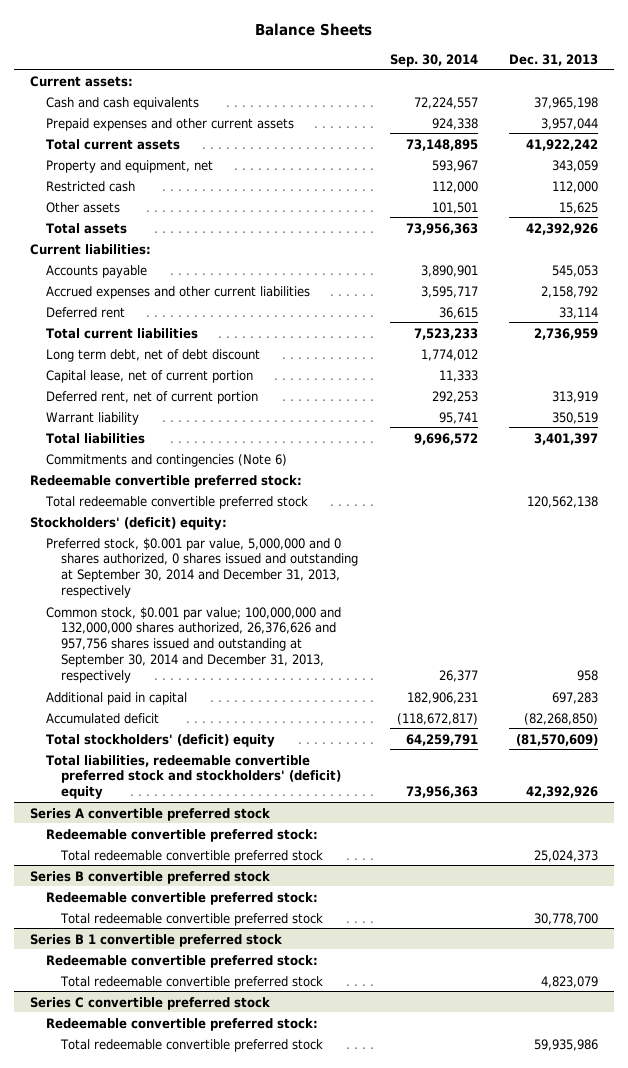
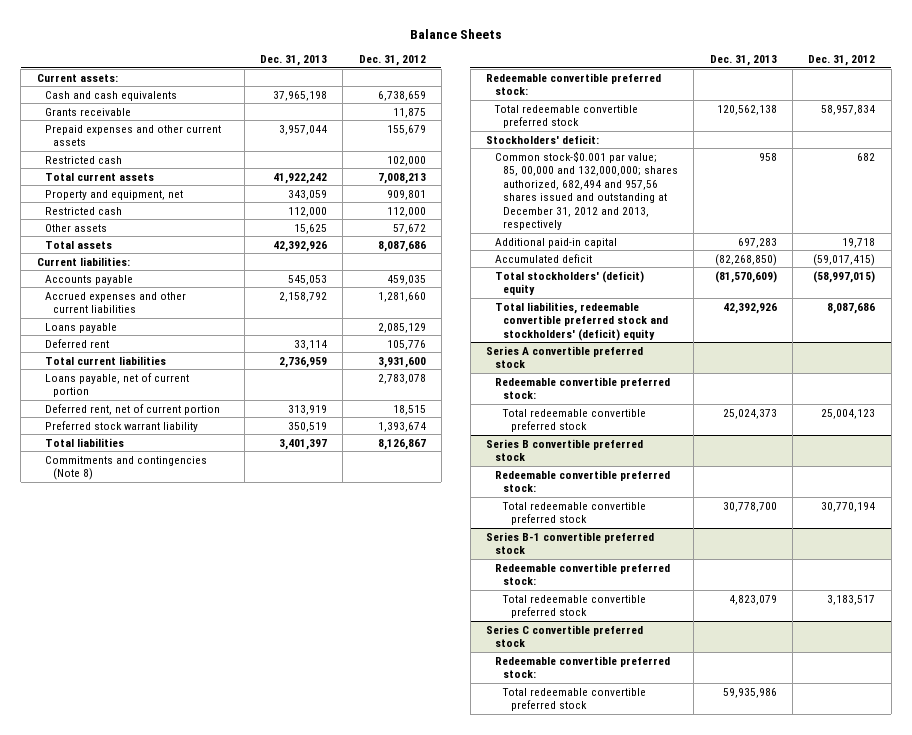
- | Sep. 30, 2014 | Dec. 31, 2013
+ | Dec. 31, 2013 | Dec. 31, 2012
+ Grants receivable | | 11,875
+ Restricted cash | | 102,000
+ Loans payable | | 2,085,129
- Long term debt, net of debt discount | 1,774,012 |
- Capital lease, net of current portion | 11,333 |
+ Loans payable, net of current portion | | 2,783,078
- Warrant liability | 95,741 | 350,519
+ Preferred stock warrant liability | 350,519 | 1,393,674
- Commitments and contingencies (Note 6)
+ Commitments and contingencies (Note 8)
- Stockholders' (deficit) equity:
- Preferred stock, $0.001 par value, 5,000,000 and 0 shares authorized, 0 shares issued and outstanding at September 30, 2014 and December 31, 2013, respectively
- Common stock, $0.001 par value; 100,000,000 and 132,000,000 shares authorized, 26,376,626 and 957,756 shares issued and outstanding at September 30, 2014 and December 31, 2013, respectively | 26,377 | 958
- Additional paid in capital | 182,906,231 | 697,283
+ Stockholders' deficit:
+ Common stock-$0.001 par value; 85, 00,000 and 132,000,000; shares authorized, 682,494 and 957,56 shares issued and outstanding at December 31, 2012 and 2013, respectively | 958 | 682
+ Additional paid-in capital | 697,283 | 19,718
- Series B 1 convertible preferred stock
+ Series B-1 convertible preferred stock

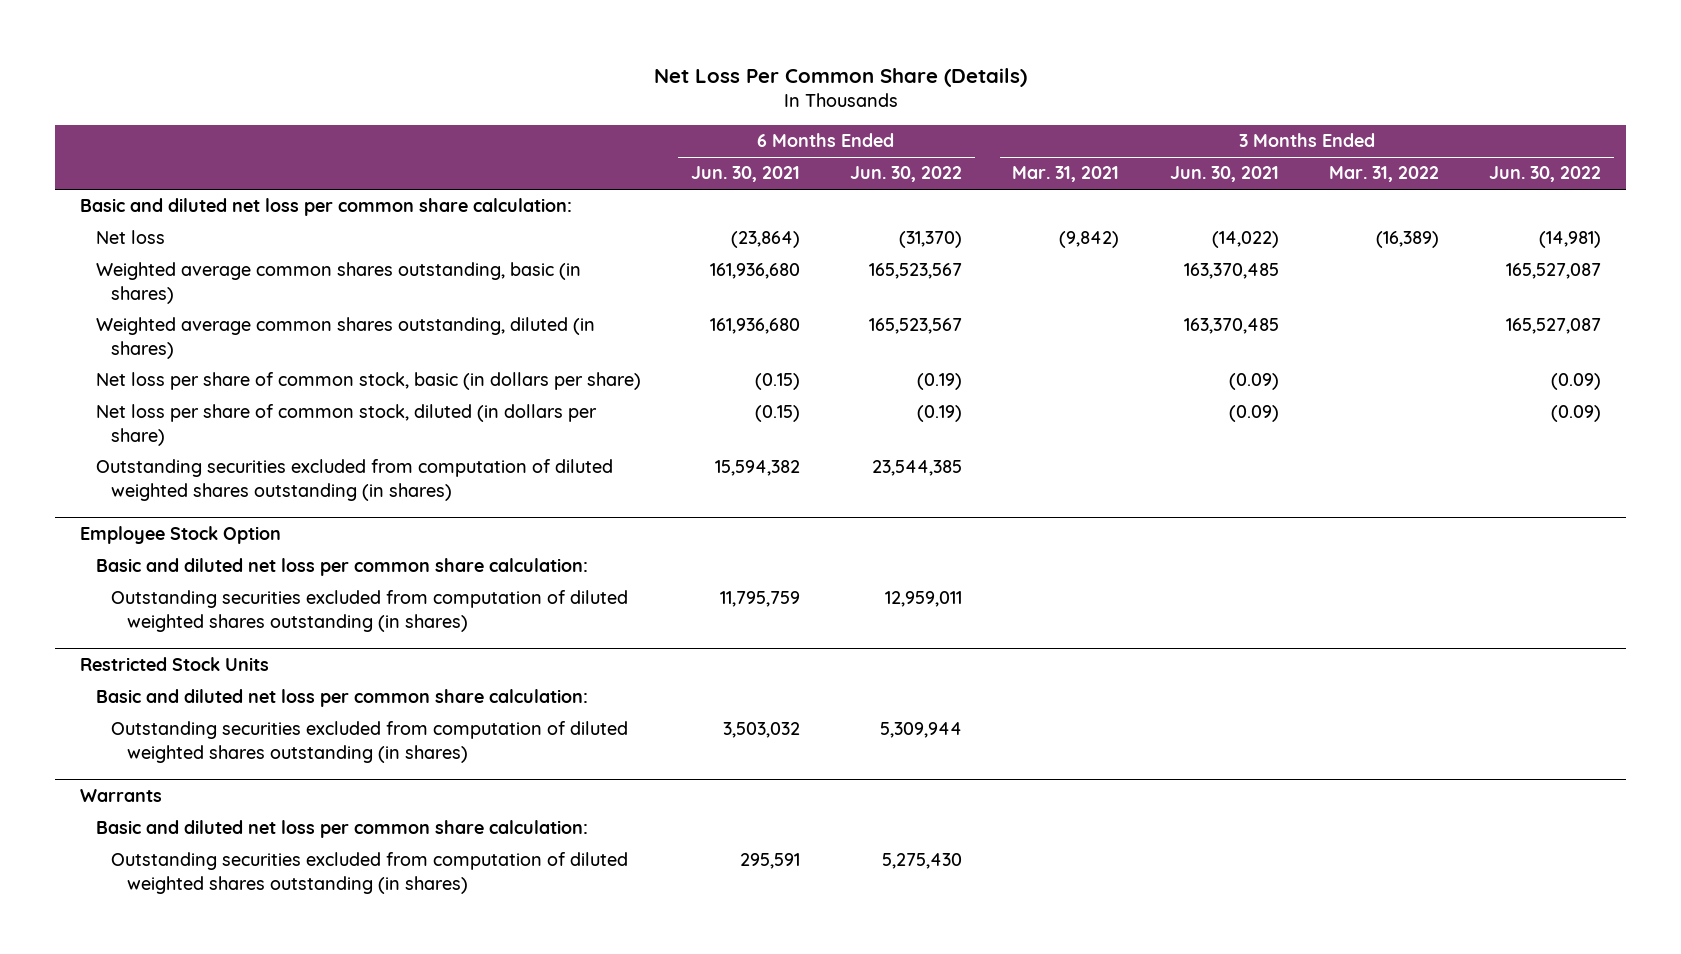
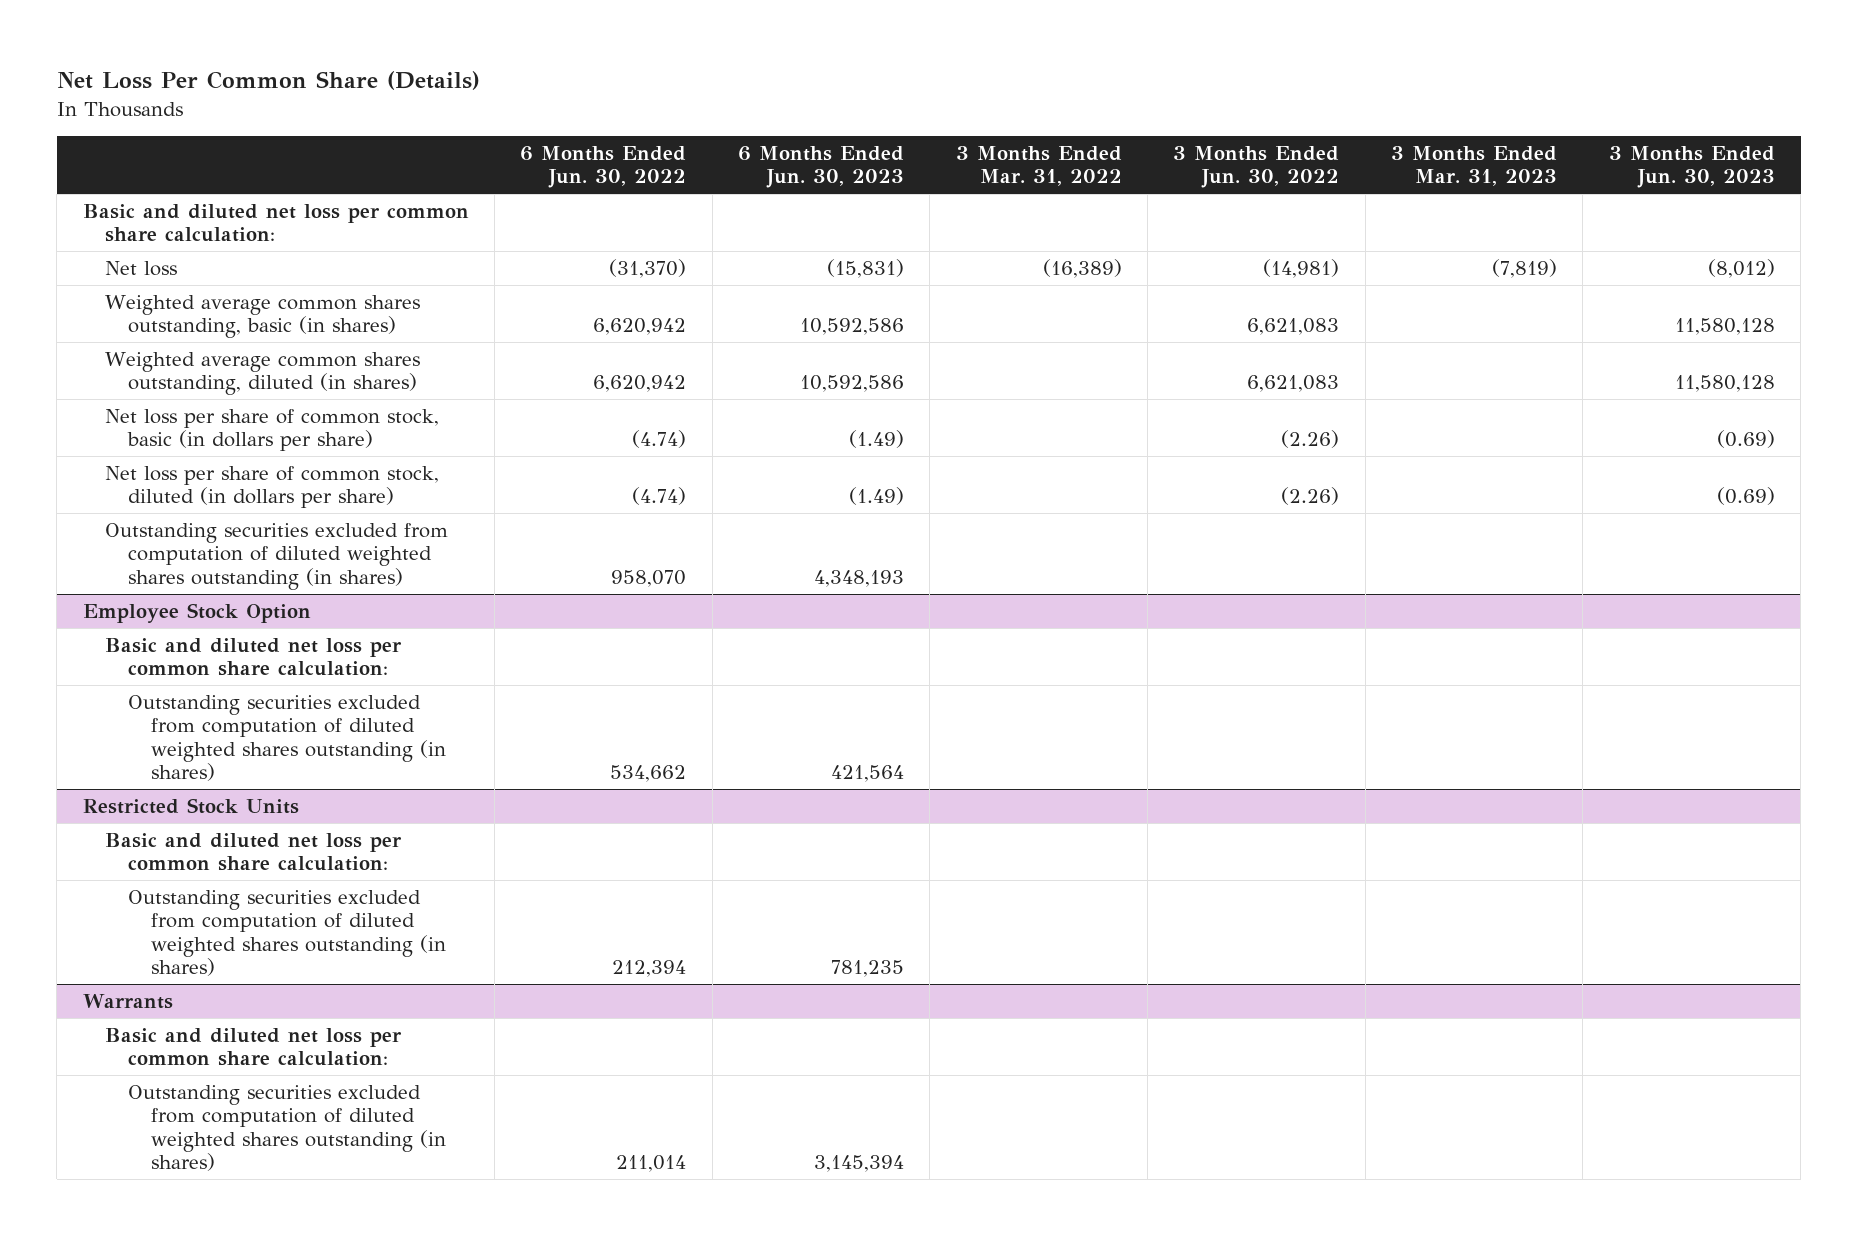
- | 6 Months Ended Jun. 30, 2021 | 6 Months Ended Jun. 30, 2022 | 3 Months Ended Mar. 31, 2021 | 3 Months Ended Jun. 30, 2021 | 3 Months Ended Mar. 31, 2022 | 3 Months Ended Jun. 30, 2022
+ | 6 Months Ended Jun. 30, 2022 | 6 Months Ended Jun. 30, 2023 | 3 Months Ended Mar. 31, 2022 | 3 Months Ended Jun. 30, 2022 | 3 Months Ended Mar. 31, 2023 | 3 Months Ended Jun. 30, 2023
- Weighted average common shares outstanding, basic (in shares) | 161,936,680 | 165,523,567 | | 163,370,485 | | 165,527,087
- Weighted average common shares outstanding, diluted (in shares) | 161,936,680 | 165,523,567 | | 163,370,485 | | 165,527,087
- Net loss per share of common stock, basic (in dollars per share) | (0.15) | (0.19) | | (0.09) | | (0.09)
- Net loss per share of common stock, diluted (in dollars per share) | (0.15) | (0.19) | | (0.09) | | (0.09)
- Outstanding securities excluded from computation of diluted weighted shares outstanding (in shares) | 15,594,382 | 23,544,385 | | | |
+ Weighted average common shares outstanding, basic (in shares) | 6,620,942 | 10,592,586 | | 6,621,083 | | 11,580,128
+ Weighted average common shares outstanding, diluted (in shares) | 6,620,942 | 10,592,586 | | 6,621,083 | | 11,580,128
+ Net loss per share of common stock, basic (in dollars per share) | (4.74) | (1.49) | | (2.26) | | (0.69)
+ Net loss per share of common stock, diluted (in dollars per share) | (4.74) | (1.49) | | (2.26) | | (0.69)
+ Outstanding securities excluded from computation of diluted weighted shares outstanding (in shares) | 958,070 | 4,348,193 | | | |
@ Employee Stock Option
- Outstanding securities excluded from computation of diluted weighted shares outstanding (in shares) | 11,795,759 | 12,959,011 | | | |
+ Outstanding securities excluded from computation of diluted weighted shares outstanding (in shares) | 534,662 | 421,564 | | | |
@ Restricted Stock Units
- Outstanding securities excluded from computation of diluted weighted shares outstanding (in shares) | 3,503,032 | 5,309,944 | | | |
+ Outstanding securities excluded from computation of diluted weighted shares outstanding (in shares) | 212,394 | 781,235 | | | |
@ Warrants
- Outstanding securities excluded from computation of diluted weighted shares outstanding (in shares) | 295,591 | 5,275,430 | | | |
+ Outstanding securities excluded from computation of diluted weighted shares outstanding (in shares) | 211,014 | 3,145,394 | | | |

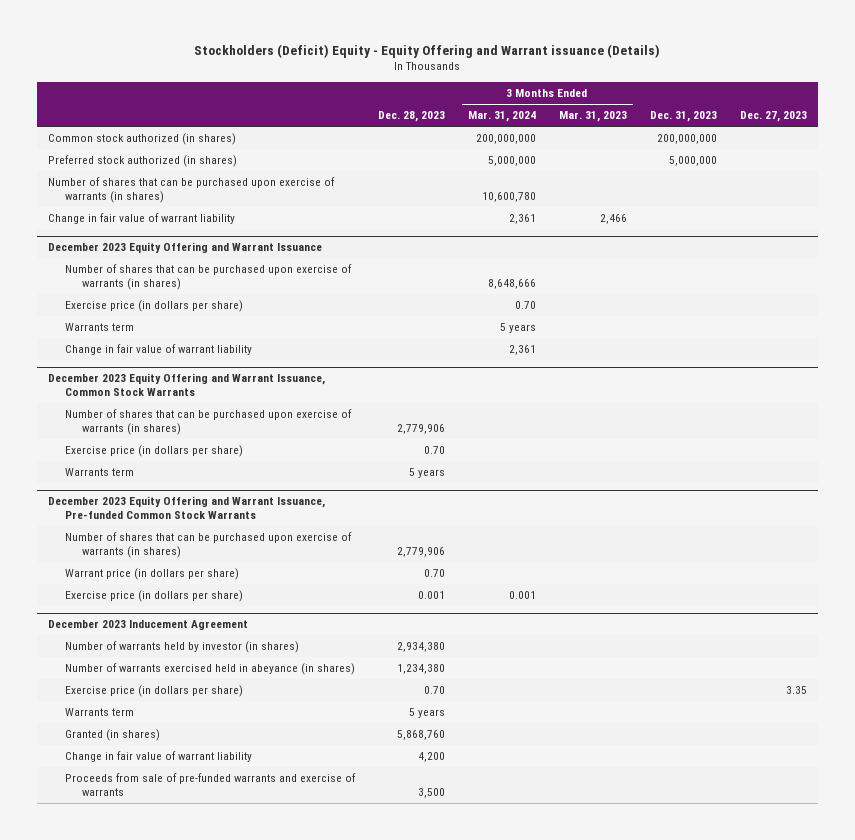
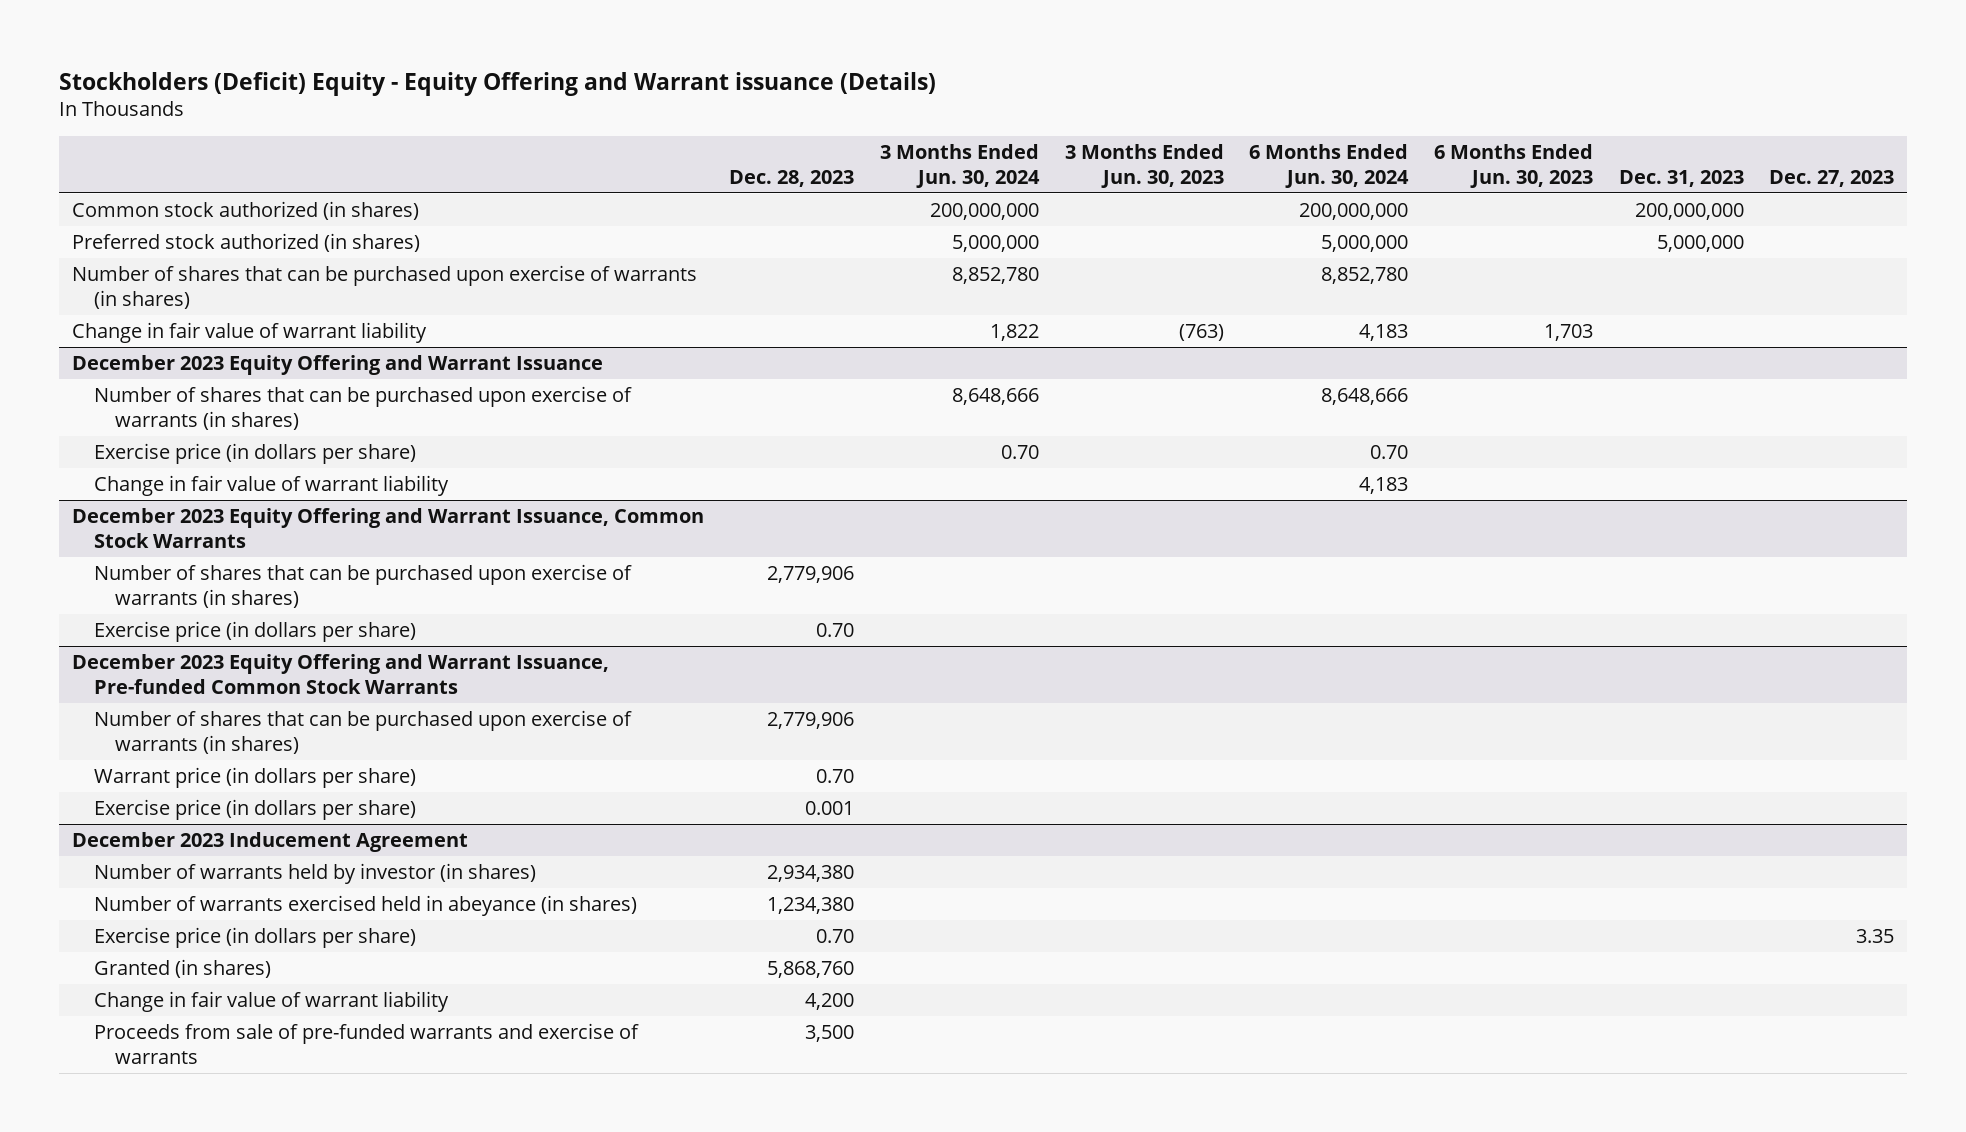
- | Dec. 28, 2023 | 3 Months Ended Mar. 31, 2024 | 3 Months Ended Mar. 31, 2023 | Dec. 31, 2023 | Dec. 27, 2023
+ | Dec. 28, 2023 | 3 Months Ended Jun. 30, 2024 | 3 Months Ended Jun. 30, 2023 | 6 Months Ended Jun. 30, 2024 | 6 Months Ended Jun. 30, 2023 | Dec. 31, 2023 | Dec. 27, 2023
@ December 2023 Equity Offering and Warrant Issuance
- Warrants term | | 5 years | | |
@ December 2023 Equity Offering and Warrant Issuance, Common Stock Warrants
- Warrants term | 5 years | | | |
@ December 2023 Inducement Agreement
- Warrants term | 5 years | | | |

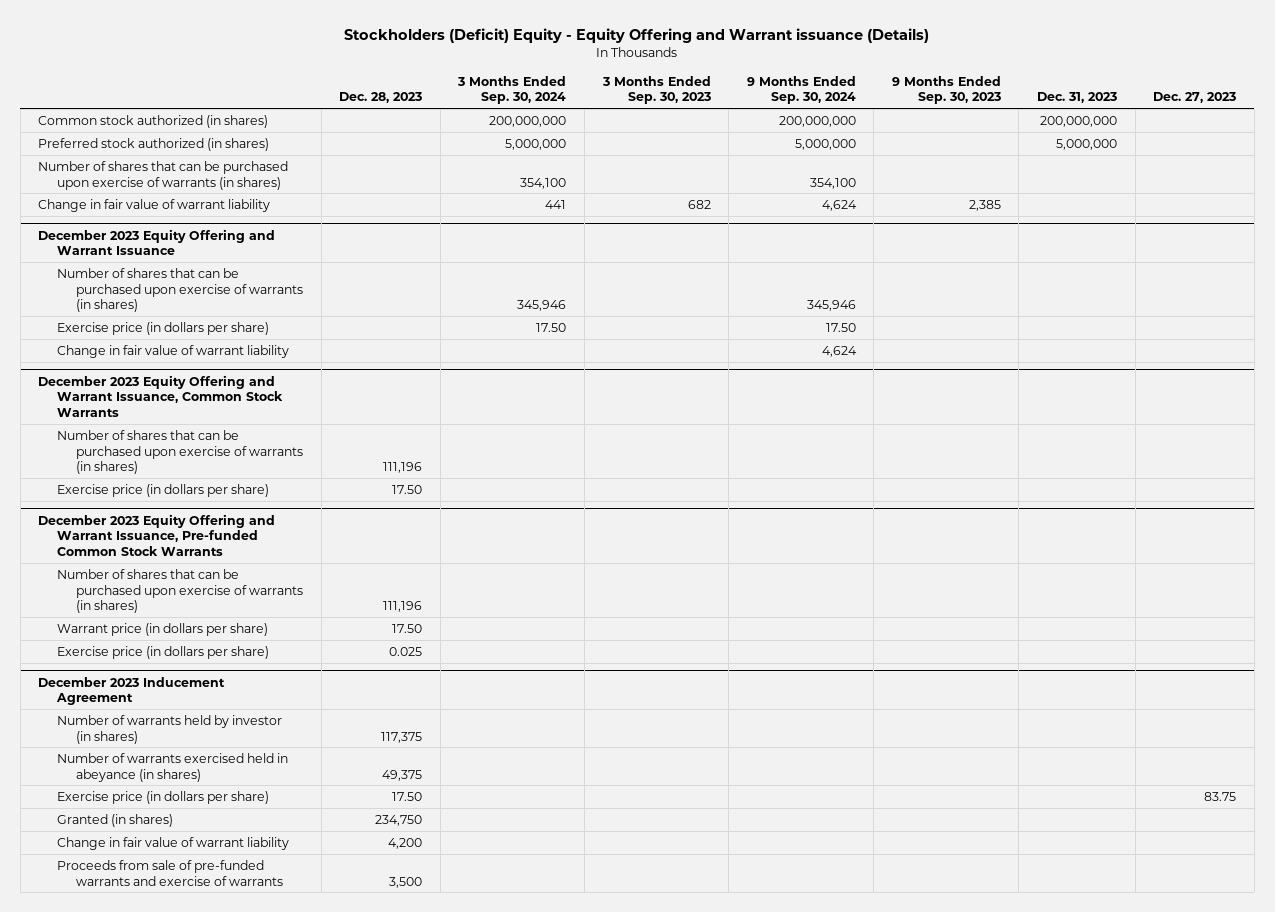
- | Dec. 28, 2023 | 3 Months Ended Jun. 30, 2024 | 3 Months Ended Jun. 30, 2023 | 6 Months Ended Jun. 30, 2024 | 6 Months Ended Jun. 30, 2023 | Dec. 31, 2023 | Dec. 27, 2023
+ | Dec. 28, 2023 | 3 Months Ended Sep. 30, 2024 | 3 Months Ended Sep. 30, 2023 | 9 Months Ended Sep. 30, 2024 | 9 Months Ended Sep. 30, 2023 | Dec. 31, 2023 | Dec. 27, 2023
@ December 2023 Equity Offering and Warrant Issuance, Common Stock Warrants
- Number of shares that can be purchased upon exercise of warrants (in shares) | 2,779,906 | | | | | |
- Exercise price (in dollars per share) | 0.70 | | | | | |
+ Number of shares that can be purchased upon exercise of warrants (in shares) | 111,196 | | | | | |
+ Exercise price (in dollars per share) | 17.50 | | | | | |
@ December 2023 Equity Offering and Warrant Issuance, Pre-funded Common Stock Warrants
- Number of shares that can be purchased upon exercise of warrants (in shares) | 2,779,906 | | | | | |
- Warrant price (in dollars per share) | 0.70 | | | | | |
- Exercise price (in dollars per share) | 0.001 | | | | | |
+ Number of shares that can be purchased upon exercise of warrants (in shares) | 111,196 | | | | | |
+ Warrant price (in dollars per share) | 17.50 | | | | | |
+ Exercise price (in dollars per share) | 0.025 | | | | | |
@ December 2023 Inducement Agreement
- Number of warrants held by investor (in shares) | 2,934,380 | | | | | |
- Number of warrants exercised held in abeyance (in shares) | 1,234,380 | | | | | |
- Exercise price (in dollars per share) | 0.70 | | | | | | 3.35
- Granted (in shares) | 5,868,760 | | | | | |
+ Number of warrants held by investor (in shares) | 117,375 | | | | | |
+ Number of warrants exercised held in abeyance (in shares) | 49,375 | | | | | |
+ Exercise price (in dollars per share) | 17.50 | | | | | | 83.75
+ Granted (in shares) | 234,750 | | | | | |

